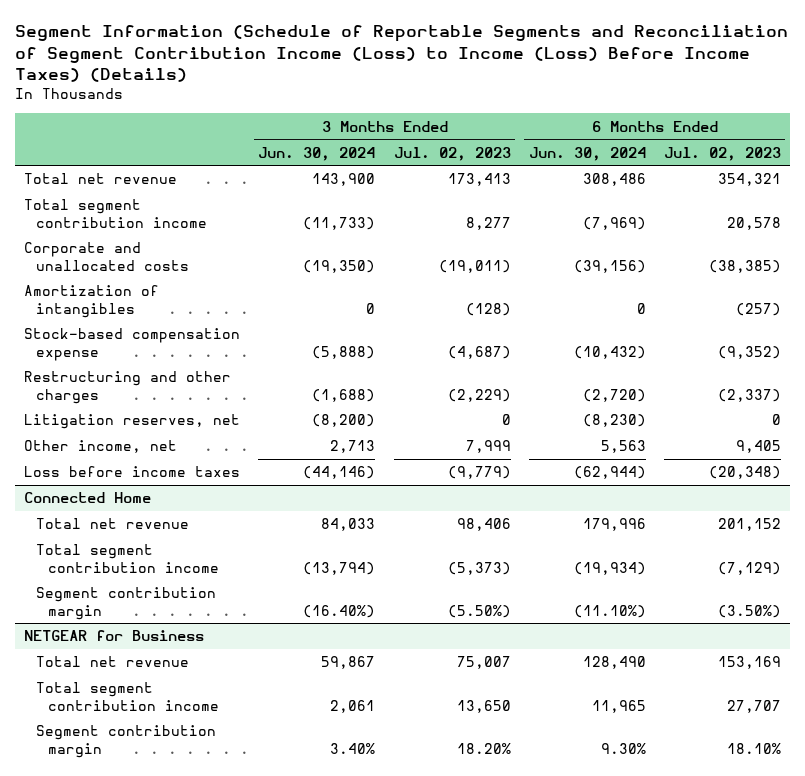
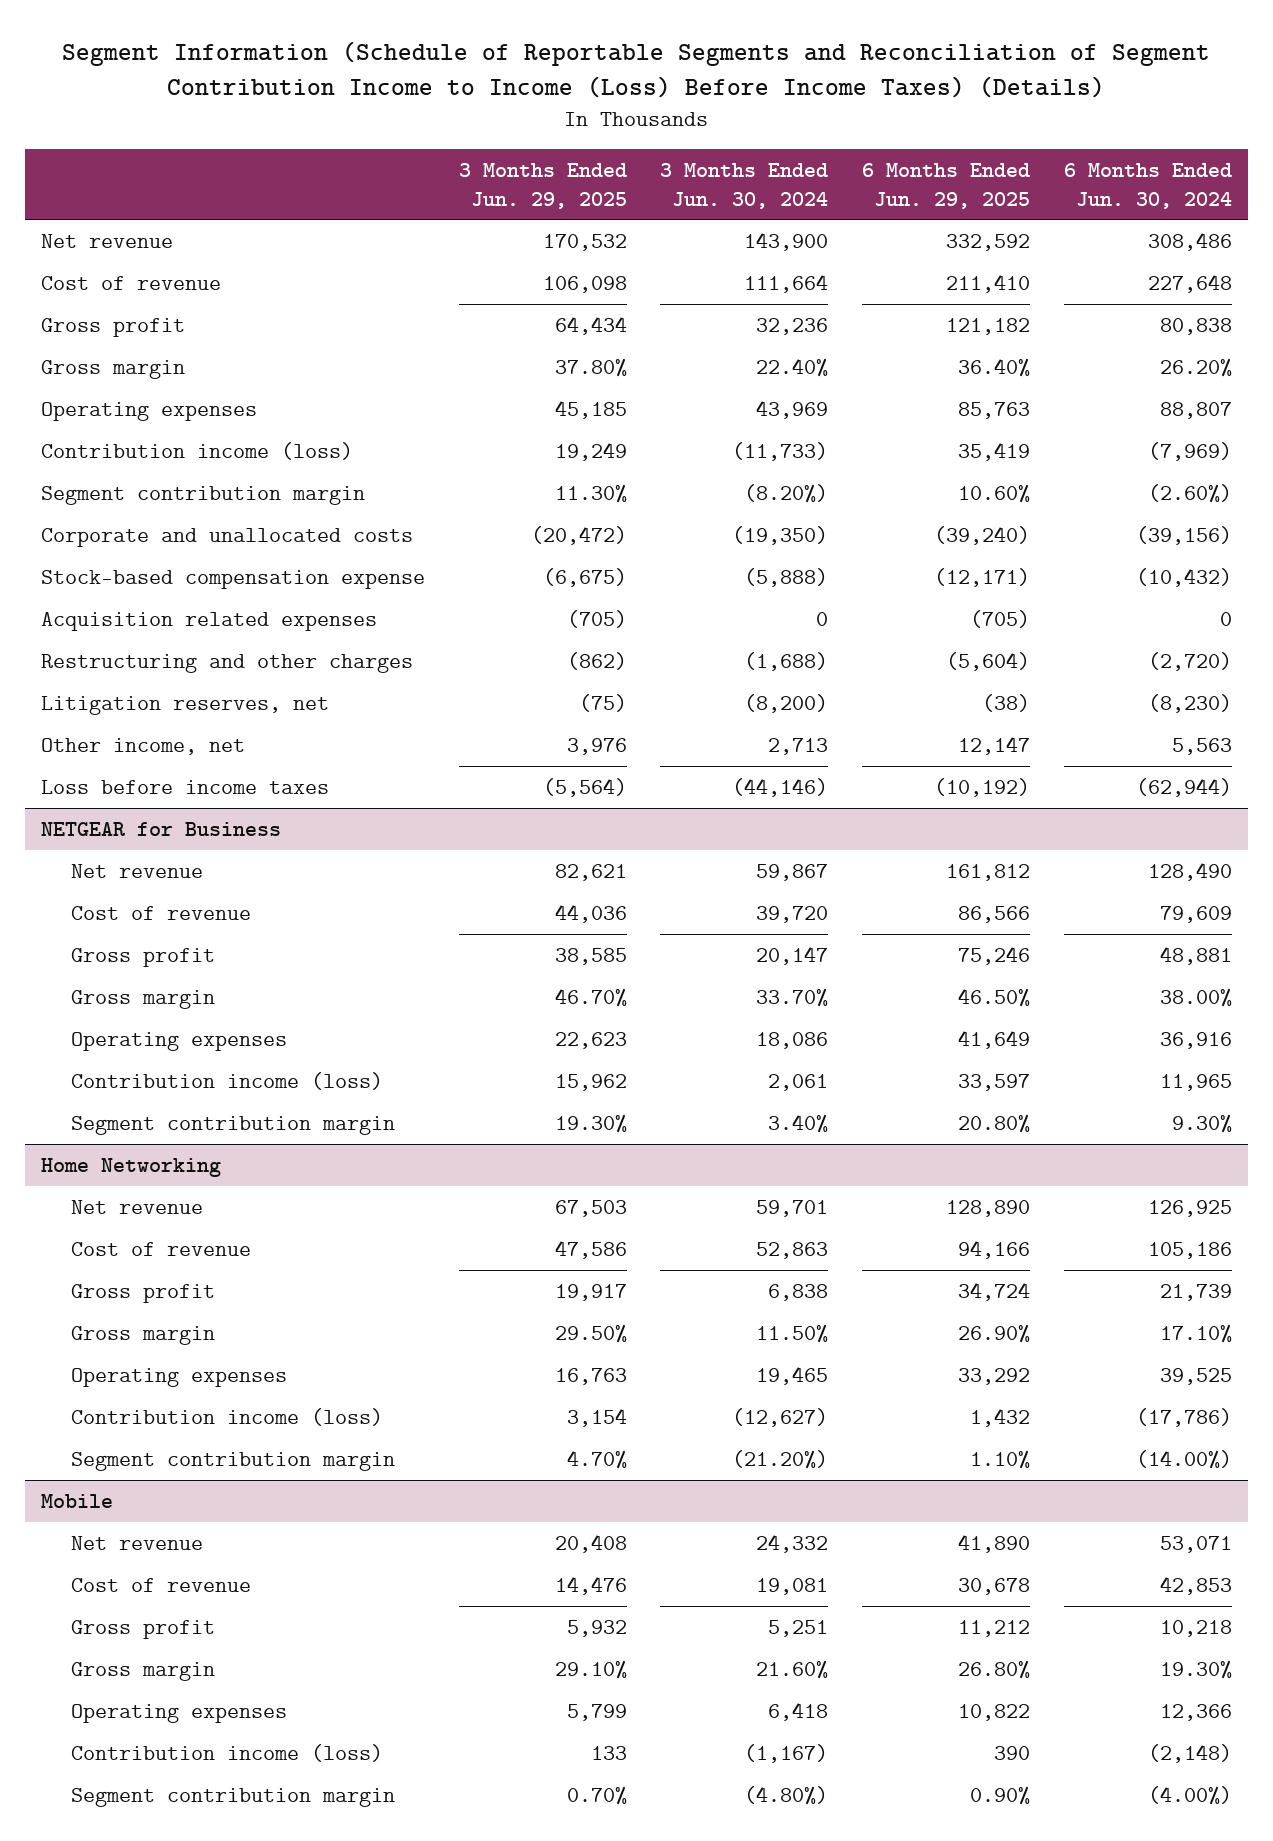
- Segment Information (Schedule of Reportable Segments and Reconciliation of Segment Contribution Income (Loss) to Income (Loss) Before Income Taxes) (Details)
+ Segment Information (Schedule of Reportable Segments and Reconciliation of Segment Contribution Income to Income (Loss) Before Income Taxes) (Details)
- | 3 Months Ended Jun. 30, 2024 | 3 Months Ended Jul. 02, 2023 | 6 Months Ended Jun. 30, 2024 | 6 Months Ended Jul. 02, 2023
+ | 3 Months Ended Jun. 29, 2025 | 3 Months Ended Jun. 30, 2024 | 6 Months Ended Jun. 29, 2025 | 6 Months Ended Jun. 30, 2024
- Total net revenue | 143,900 | 173,413 | 308,486 | 354,321
- Total segment contribution income | (11,733) | 8,277 | (7,969) | 20,578
+ Net revenue | 170,532 | 143,900 | 332,592 | 308,486
+ Cost of revenue | 106,098 | 111,664 | 211,410 | 227,648
+ Gross profit | 64,434 | 32,236 | 121,182 | 80,838
+ Gross margin | 37.80% | 22.40% | 36.40% | 26.20%
+ Operating expenses | 45,185 | 43,969 | 85,763 | 88,807
+ Contribution income (loss) | 19,249 | (11,733) | 35,419 | (7,969)
+ Segment contribution margin | 11.30% | (8.20%) | 10.60% | (2.60%)
- Amortization of intangibles | 0 | (128) | 0 | (257)
+ Acquisition related expenses | (705) | 0 | (705) | 0
- Connected Home
- Total net revenue | 84,033 | 98,406 | 179,996 | 201,152
- Total segment contribution income | (13,794) | (5,373) | (19,934) | (7,129)
- Segment contribution margin | (16.40%) | (5.50%) | (11.10%) | (3.50%)
@ NETGEAR for Business
- Total net revenue | 59,867 | 75,007 | 128,490 | 153,169
- Total segment contribution income | 2,061 | 13,650 | 11,965 | 27,707
+ Net revenue | 82,621 | 59,867 | 161,812 | 128,490
+ Cost of revenue | 44,036 | 39,720 | 86,566 | 79,609
+ Gross profit | 38,585 | 20,147 | 75,246 | 48,881
+ Gross margin | 46.70% | 33.70% | 46.50% | 38.00%
+ Operating expenses | 22,623 | 18,086 | 41,649 | 36,916
+ Contribution income (loss) | 15,962 | 2,061 | 33,597 | 11,965
+ Home Networking
+ Net revenue | 67,503 | 59,701 | 128,890 | 126,925
+ Cost of revenue | 47,586 | 52,863 | 94,166 | 105,186
+ Gross profit | 19,917 | 6,838 | 34,724 | 21,739
+ Gross margin | 29.50% | 11.50% | 26.90% | 17.10%
+ Operating expenses | 16,763 | 19,465 | 33,292 | 39,525
+ Contribution income (loss) | 3,154 | (12,627) | 1,432 | (17,786)
+ Segment contribution margin | 4.70% | (21.20%) | 1.10% | (14.00%)
+ Mobile
+ Net revenue | 20,408 | 24,332 | 41,890 | 53,071
+ Cost of revenue | 14,476 | 19,081 | 30,678 | 42,853
+ Gross profit | 5,932 | 5,251 | 11,212 | 10,218
+ Gross margin | 29.10% | 21.60% | 26.80% | 19.30%
+ Operating expenses | 5,799 | 6,418 | 10,822 | 12,366
+ Contribution income (loss) | 133 | (1,167) | 390 | (2,148)
+ Segment contribution margin | 0.70% | (4.80%) | 0.90% | (4.00%)

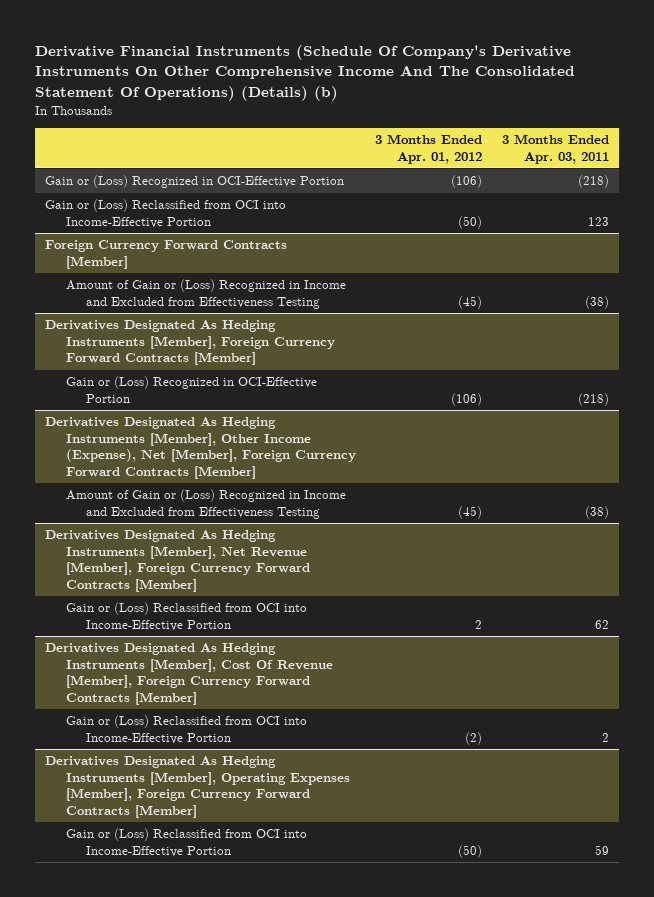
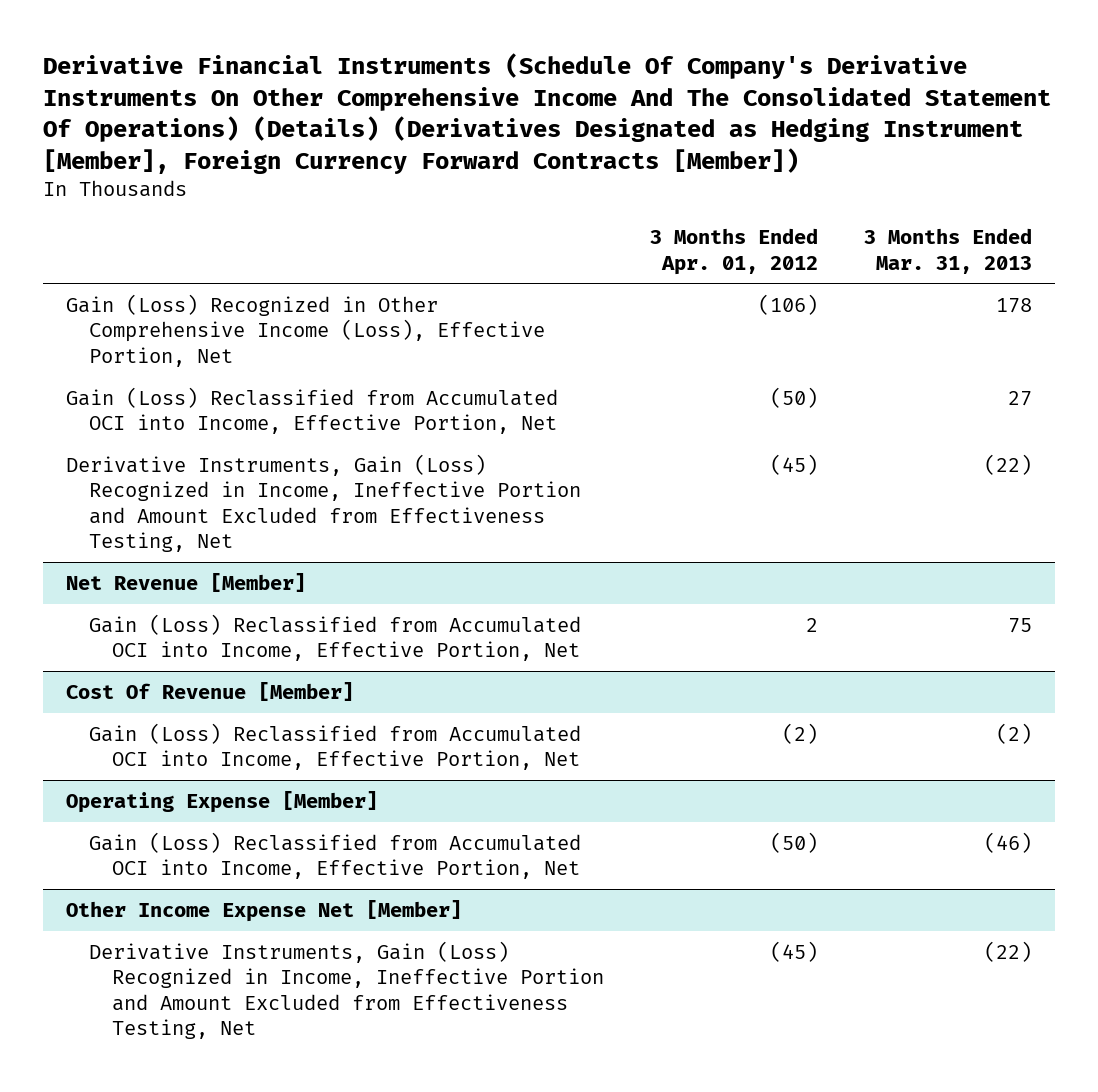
- Derivative Financial Instruments (Schedule Of Company's Derivative Instruments On Other Comprehensive Income And The Consolidated Statement Of Operations) (Details) (b)
+ Derivative Financial Instruments (Schedule Of Company's Derivative Instruments On Other Comprehensive Income And The Consolidated Statement Of Operations) (Details) (Derivatives Designated as Hedging Instrument [Member], Foreign Currency Forward Contracts [Member])
- | 3 Months Ended Apr. 01, 2012 | 3 Months Ended Apr. 03, 2011
+ | 3 Months Ended Apr. 01, 2012 | 3 Months Ended Mar. 31, 2013
- Gain or (Loss) Recognized in OCI-Effective Portion | (106) | (218)
- Gain or (Loss) Reclassified from OCI into Income-Effective Portion | (50) | 123
- Foreign Currency Forward Contracts [Member]
- Amount of Gain or (Loss) Recognized in Income and Excluded from Effectiveness Testing | (45) | (38)
- Derivatives Designated As Hedging Instruments [Member], Foreign Currency Forward Contracts [Member]
- Gain or (Loss) Recognized in OCI-Effective Portion | (106) | (218)
- Derivatives Designated As Hedging Instruments [Member], Other Income (Expense), Net [Member], Foreign Currency Forward Contracts [Member]
- Amount of Gain or (Loss) Recognized in Income and Excluded from Effectiveness Testing | (45) | (38)
- Derivatives Designated As Hedging Instruments [Member], Net Revenue [Member], Foreign Currency Forward Contracts [Member]
- Gain or (Loss) Reclassified from OCI into Income-Effective Portion | 2 | 62
- Derivatives Designated As Hedging Instruments [Member], Cost Of Revenue [Member], Foreign Currency Forward Contracts [Member]
- Gain or (Loss) Reclassified from OCI into Income-Effective Portion | (2) | 2
- Derivatives Designated As Hedging Instruments [Member], Operating Expenses [Member], Foreign Currency Forward Contracts [Member]
- Gain or (Loss) Reclassified from OCI into Income-Effective Portion | (50) | 59
+ Gain (Loss) Recognized in Other Comprehensive Income (Loss), Effective Portion, Net | (106) | 178
+ Gain (Loss) Reclassified from Accumulated OCI into Income, Effective Portion, Net | (50) | 27
+ Derivative Instruments, Gain (Loss) Recognized in Income, Ineffective Portion and Amount Excluded from Effectiveness Testing, Net | (45) | (22)
+ Net Revenue [Member]
+ Gain (Loss) Reclassified from Accumulated OCI into Income, Effective Portion, Net | 2 | 75
+ Cost Of Revenue [Member]
+ Gain (Loss) Reclassified from Accumulated OCI into Income, Effective Portion, Net | (2) | (2)
+ Operating Expense [Member]
+ Gain (Loss) Reclassified from Accumulated OCI into Income, Effective Portion, Net | (50) | (46)
+ Other Income Expense Net [Member]
+ Derivative Instruments, Gain (Loss) Recognized in Income, Ineffective Portion and Amount Excluded from Effectiveness Testing, Net | (45) | (22)

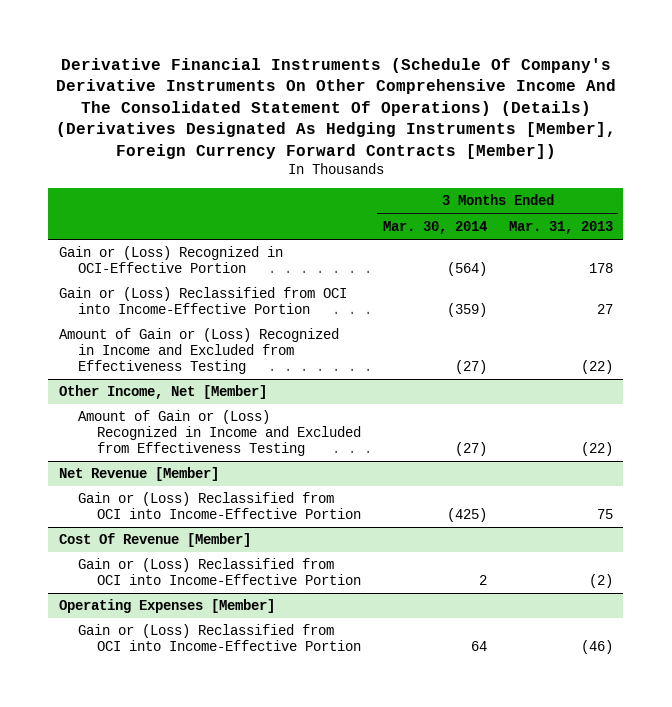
- Derivative Financial Instruments (Schedule Of Company's Derivative Instruments On Other Comprehensive Income And The Consolidated Statement Of Operations) (Details) (Derivatives Designated as Hedging Instrument [Member], Foreign Currency Forward Contracts [Member])
+ Derivative Financial Instruments (Schedule Of Company's Derivative Instruments On Other Comprehensive Income And The Consolidated Statement Of Operations) (Details) (Derivatives Designated As Hedging Instruments [Member], Foreign Currency Forward Contracts [Member])
- | 3 Months Ended Apr. 01, 2012 | 3 Months Ended Mar. 31, 2013
+ | 3 Months Ended Mar. 30, 2014 | 3 Months Ended Mar. 31, 2013
- Gain (Loss) Recognized in Other Comprehensive Income (Loss), Effective Portion, Net | (106) | 178
- Gain (Loss) Reclassified from Accumulated OCI into Income, Effective Portion, Net | (50) | 27
- Derivative Instruments, Gain (Loss) Recognized in Income, Ineffective Portion and Amount Excluded from Effectiveness Testing, Net | (45) | (22)
+ Gain or (Loss) Recognized in OCI-Effective Portion | (564) | 178
+ Gain or (Loss) Reclassified from OCI into Income-Effective Portion | (359) | 27
+ Amount of Gain or (Loss) Recognized in Income and Excluded from Effectiveness Testing | (27) | (22)
+ Other Income, Net [Member]
+ Amount of Gain or (Loss) Recognized in Income and Excluded from Effectiveness Testing | (27) | (22)
@ Net Revenue [Member]
- Gain (Loss) Reclassified from Accumulated OCI into Income, Effective Portion, Net | 2 | 75
+ Gain or (Loss) Reclassified from OCI into Income-Effective Portion | (425) | 75
@ Cost Of Revenue [Member]
- Gain (Loss) Reclassified from Accumulated OCI into Income, Effective Portion, Net | (2) | (2)
- Operating Expense [Member]
- Gain (Loss) Reclassified from Accumulated OCI into Income, Effective Portion, Net | (50) | (46)
- Other Income Expense Net [Member]
- Derivative Instruments, Gain (Loss) Recognized in Income, Ineffective Portion and Amount Excluded from Effectiveness Testing, Net | (45) | (22)
@ Cost Of Revenue [Member]
+ Gain or (Loss) Reclassified from OCI into Income-Effective Portion | 2 | (2)
+ Operating Expenses [Member]
+ Gain or (Loss) Reclassified from OCI into Income-Effective Portion | 64 | (46)

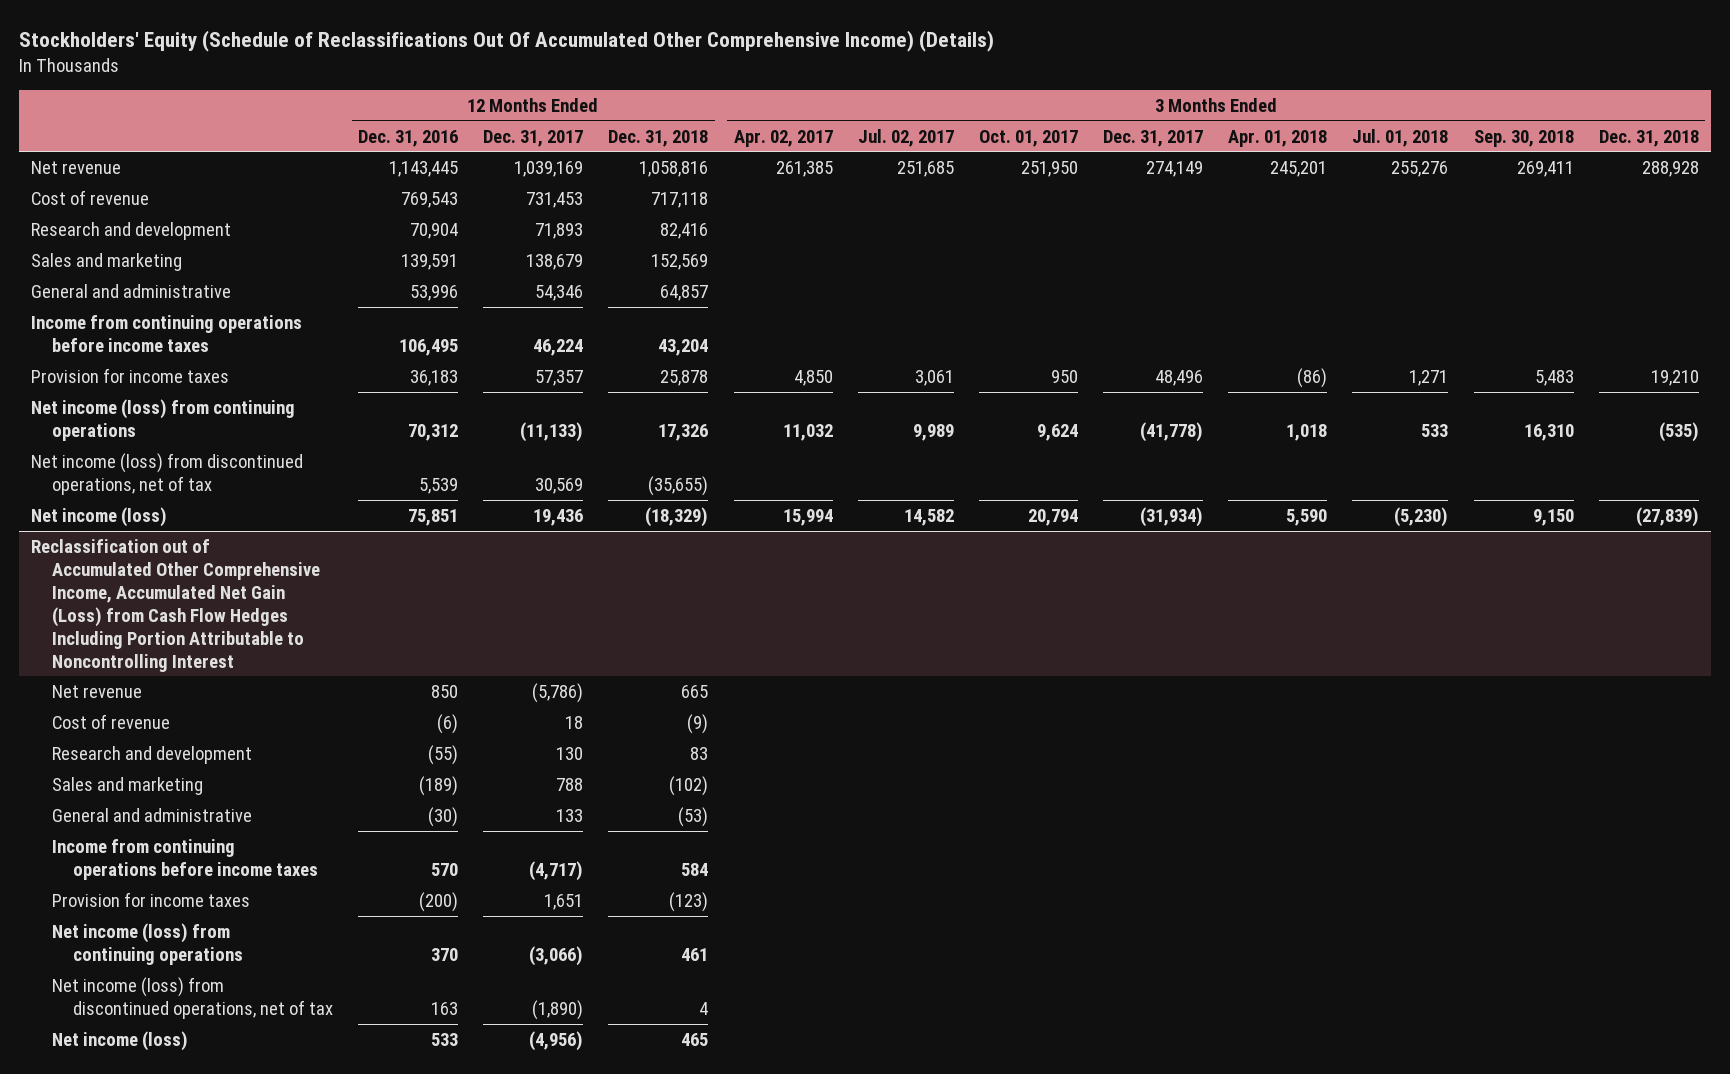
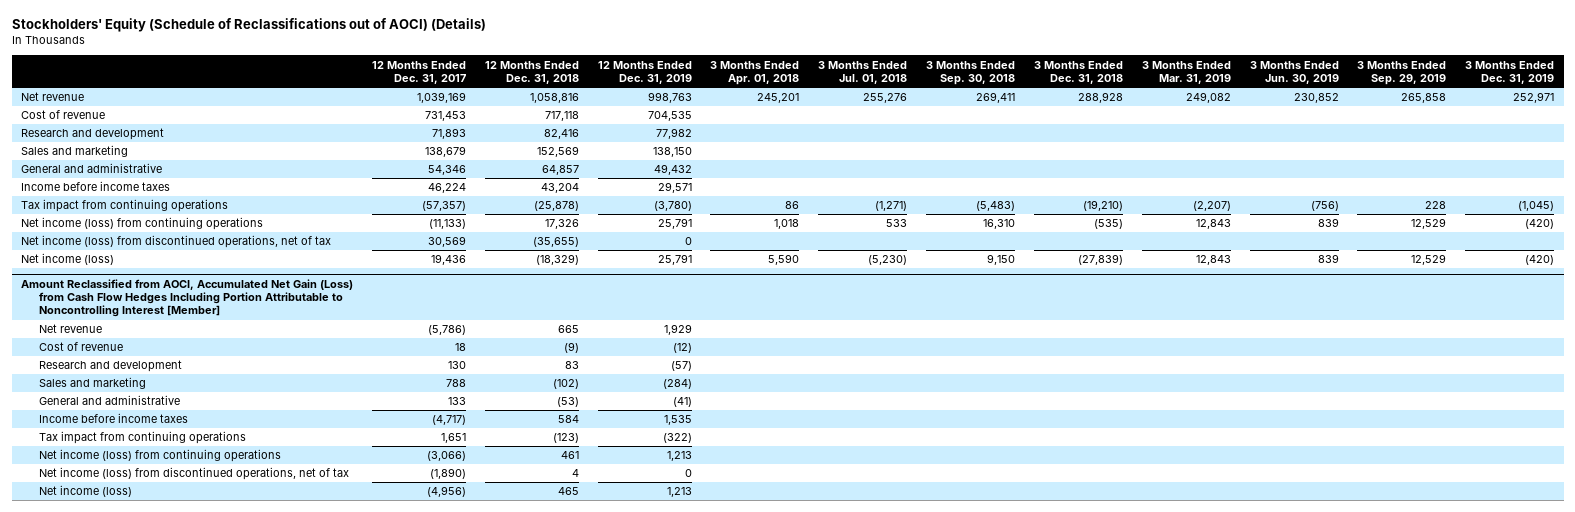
- Stockholders' Equity (Schedule of Reclassifications Out Of Accumulated Other Comprehensive Income) (Details)
+ Stockholders' Equity (Schedule of Reclassifications out of AOCI) (Details)
- | 12 Months Ended Dec. 31, 2016 | 12 Months Ended Dec. 31, 2017 | 12 Months Ended Dec. 31, 2018 | 3 Months Ended Apr. 02, 2017 | 3 Months Ended Jul. 02, 2017 | 3 Months Ended Oct. 01, 2017 | 3 Months Ended Dec. 31, 2017 | 3 Months Ended Apr. 01, 2018 | 3 Months Ended Jul. 01, 2018 | 3 Months Ended Sep. 30, 2018 | 3 Months Ended Dec. 31, 2018
+ | 12 Months Ended Dec. 31, 2017 | 12 Months Ended Dec. 31, 2018 | 12 Months Ended Dec. 31, 2019 | 3 Months Ended Apr. 01, 2018 | 3 Months Ended Jul. 01, 2018 | 3 Months Ended Sep. 30, 2018 | 3 Months Ended Dec. 31, 2018 | 3 Months Ended Mar. 31, 2019 | 3 Months Ended Jun. 30, 2019 | 3 Months Ended Sep. 29, 2019 | 3 Months Ended Dec. 31, 2019
- Income from continuing operations before income taxes | 106,495 | 46,224 | 43,204 | | | | | | | |
- Provision for income taxes | 36,183 | 57,357 | 25,878 | 4,850 | 3,061 | 950 | 48,496 | (86) | 1,271 | 5,483 | 19,210
+ Income before income taxes | 46,224 | 43,204 | 29,571 | | | | | | | |
+ Tax impact from continuing operations | (57,357) | (25,878) | (3,780) | 86 | (1,271) | (5,483) | (19,210) | (2,207) | (756) | 228 | (1,045)
- Reclassification out of Accumulated Other Comprehensive Income, Accumulated Net Gain (Loss) from Cash Flow Hedges Including Portion Attributable to Noncontrolling Interest
+ Amount Reclassified from AOCI, Accumulated Net Gain (Loss) from Cash Flow Hedges Including Portion Attributable to Noncontrolling Interest [Member]
- Income from continuing operations before income taxes | 570 | (4,717) | 584 | | | | | | | |
- Provision for income taxes | (200) | 1,651 | (123) | | | | | | | |
+ Income before income taxes | (4,717) | 584 | 1,535 | | | | | | | |
+ Tax impact from continuing operations | 1,651 | (123) | (322) | | | | | | | |

